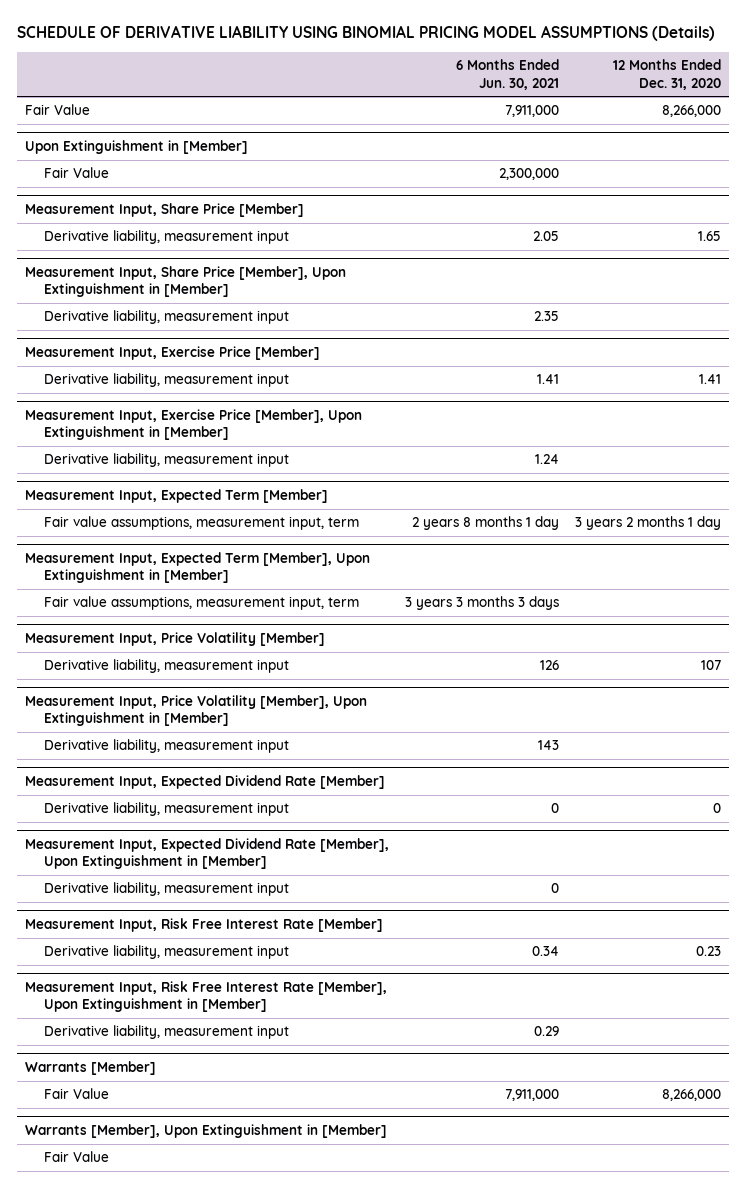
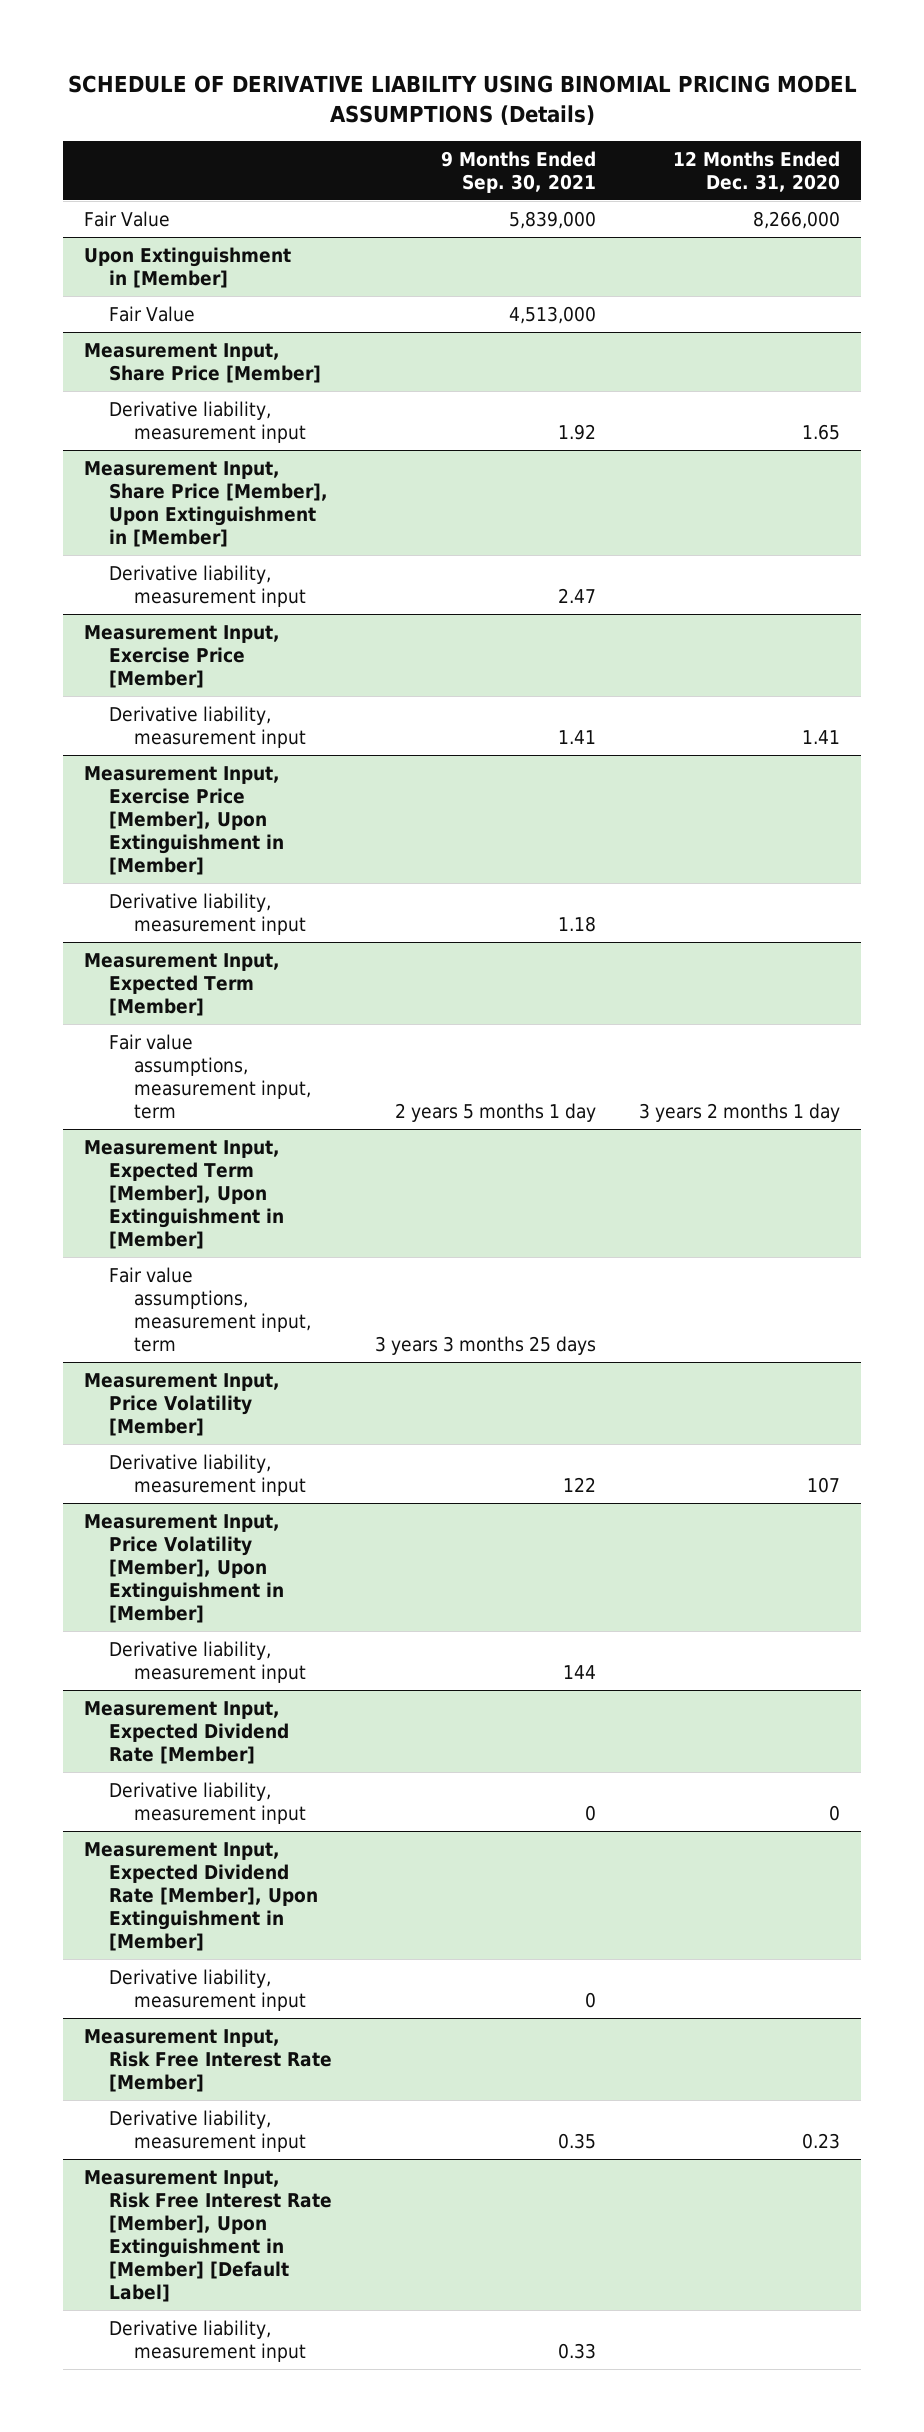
- | 6 Months Ended Jun. 30, 2021 | 12 Months Ended Dec. 31, 2020
+ | 9 Months Ended Sep. 30, 2021 | 12 Months Ended Dec. 31, 2020
- Measurement Input, Risk Free Interest Rate [Member], Upon Extinguishment in [Member]
+ Measurement Input, Risk Free Interest Rate [Member], Upon Extinguishment in [Member] [Default Label]
- Warrants [Member]
- Fair Value | 7,911,000 | 8,266,000
- Warrants [Member], Upon Extinguishment in [Member]
- Fair Value

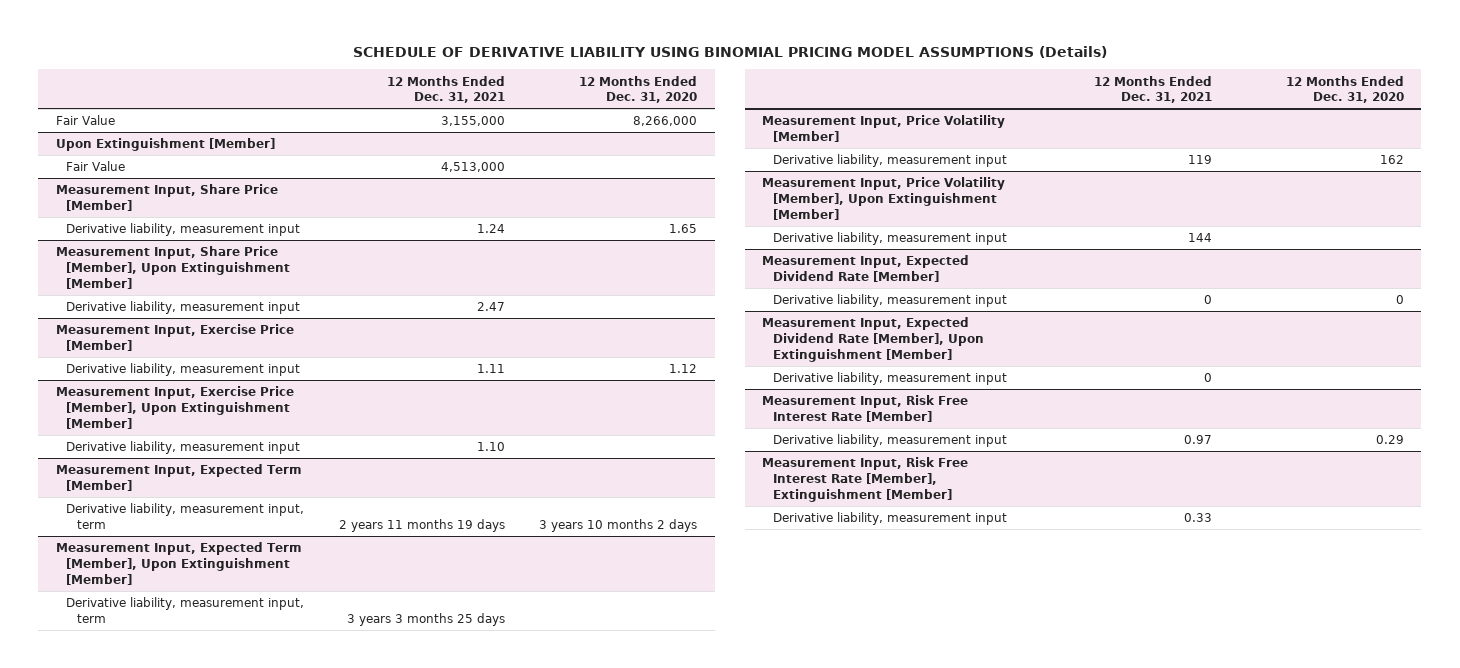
- | 9 Months Ended Sep. 30, 2021 | 12 Months Ended Dec. 31, 2020
+ | 12 Months Ended Dec. 31, 2021 | 12 Months Ended Dec. 31, 2020
- Upon Extinguishment in [Member]
+ Upon Extinguishment [Member]
- Measurement Input, Share Price [Member], Upon Extinguishment in [Member]
+ Measurement Input, Share Price [Member], Upon Extinguishment [Member]
@ Measurement Input, Exercise Price [Member]
- Derivative liability, measurement input | 1.41 | 1.41
- Measurement Input, Exercise Price [Member], Upon Extinguishment in [Member]
@ Measurement Input, Exercise Price [Member]
+ Derivative liability, measurement input | 1.11 | 1.12
+ Measurement Input, Exercise Price [Member], Upon Extinguishment [Member]
@ Measurement Input, Expected Term [Member]
- Fair value assumptions, measurement input, term | 2 years 5 months 1 day | 3 years 2 months 1 day
- Measurement Input, Expected Term [Member], Upon Extinguishment in [Member]
- Fair value assumptions, measurement input, term | 3 years 3 months 25 days |
@ Measurement Input, Expected Term [Member]
+ Derivative liability, measurement input, term | 2 years 11 months 19 days | 3 years 10 months 2 days
+ Measurement Input, Expected Term [Member], Upon Extinguishment [Member]
+ Derivative liability, measurement input, term | 3 years 3 months 25 days |
@ Measurement Input, Price Volatility [Member]
- Derivative liability, measurement input | 122 | 107
- Measurement Input, Price Volatility [Member], Upon Extinguishment in [Member]
@ Measurement Input, Price Volatility [Member]
+ Derivative liability, measurement input | 119 | 162
+ Measurement Input, Price Volatility [Member], Upon Extinguishment [Member]
- Measurement Input, Expected Dividend Rate [Member], Upon Extinguishment in [Member]
+ Measurement Input, Expected Dividend Rate [Member], Upon Extinguishment [Member]
@ Measurement Input, Risk Free Interest Rate [Member]
- Derivative liability, measurement input | 0.35 | 0.23
- Measurement Input, Risk Free Interest Rate [Member], Upon Extinguishment in [Member] [Default Label]
@ Measurement Input, Risk Free Interest Rate [Member]
+ Derivative liability, measurement input | 0.97 | 0.29
+ Measurement Input, Risk Free Interest Rate [Member], Extinguishment [Member]

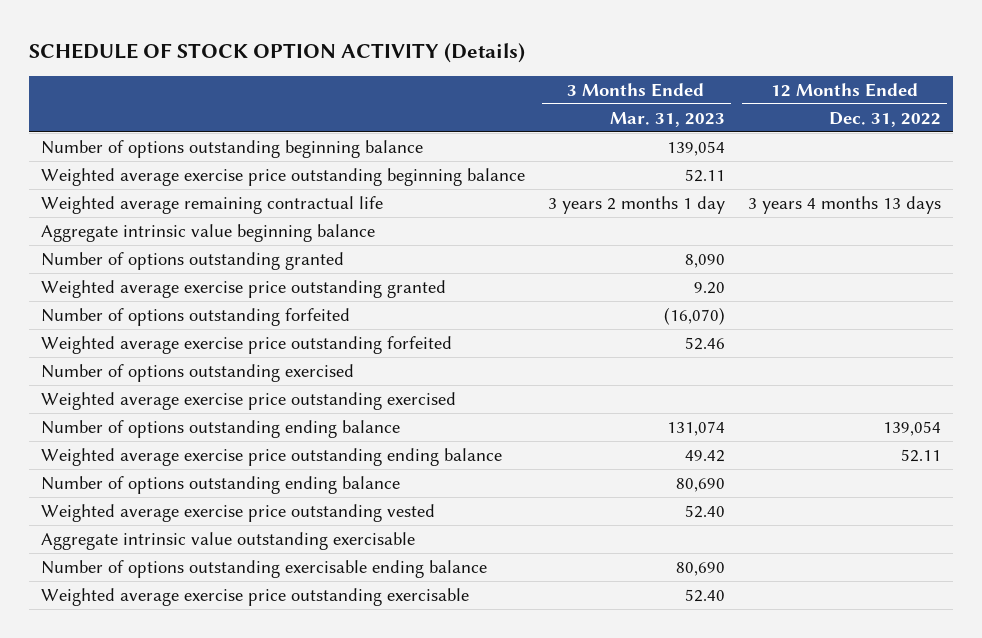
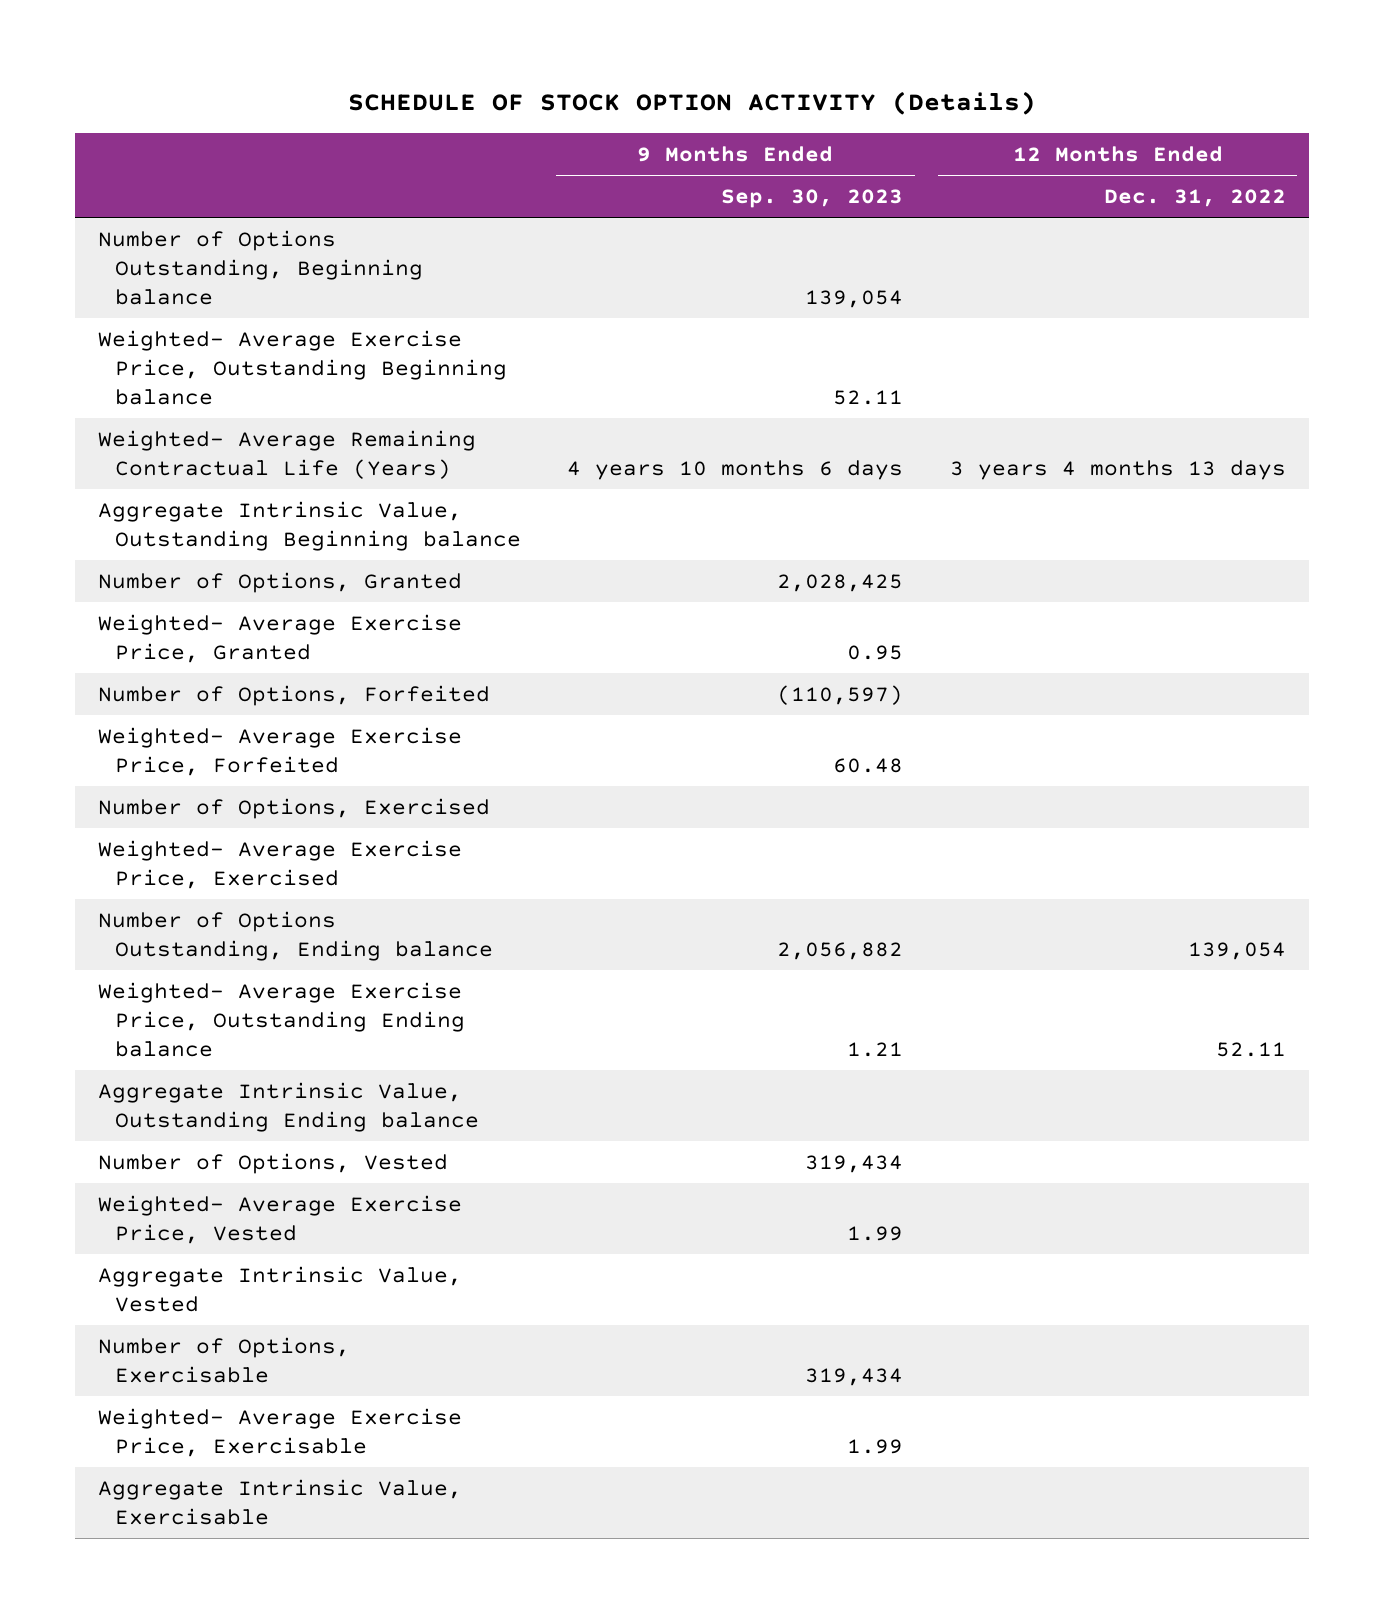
- | 3 Months Ended Mar. 31, 2023 | 12 Months Ended Dec. 31, 2022
+ | 9 Months Ended Sep. 30, 2023 | 12 Months Ended Dec. 31, 2022
- Number of options outstanding beginning balance | 139,054 |
- Weighted average exercise price outstanding beginning balance | 52.11 |
- Weighted average remaining contractual life | 3 years 2 months 1 day | 3 years 4 months 13 days
- Aggregate intrinsic value beginning balance
- Number of options outstanding granted | 8,090 |
- Weighted average exercise price outstanding granted | 9.20 |
- Number of options outstanding forfeited | (16,070) |
- Weighted average exercise price outstanding forfeited | 52.46 |
- Number of options outstanding exercised
- Weighted average exercise price outstanding exercised
- Number of options outstanding ending balance | 131,074 | 139,054
- Weighted average exercise price outstanding ending balance | 49.42 | 52.11
- Number of options outstanding ending balance | 80,690 |
- Weighted average exercise price outstanding vested | 52.40 |
- Aggregate intrinsic value outstanding exercisable
- Number of options outstanding exercisable ending balance | 80,690 |
- Weighted average exercise price outstanding exercisable | 52.40 |
+ Number of Options Outstanding, Beginning balance | 139,054 |
+ Weighted- Average Exercise Price, Outstanding Beginning balance | 52.11 |
+ Weighted- Average Remaining Contractual Life (Years) | 4 years 10 months 6 days | 3 years 4 months 13 days
+ Aggregate Intrinsic Value, Outstanding Beginning balance
+ Number of Options, Granted | 2,028,425 |
+ Weighted- Average Exercise Price, Granted | 0.95 |
+ Number of Options, Forfeited | (110,597) |
+ Weighted- Average Exercise Price, Forfeited | 60.48 |
+ Number of Options, Exercised
+ Weighted- Average Exercise Price, Exercised
+ Number of Options Outstanding, Ending balance | 2,056,882 | 139,054
+ Weighted- Average Exercise Price, Outstanding Ending balance | 1.21 | 52.11
+ Aggregate Intrinsic Value, Outstanding Ending balance
+ Number of Options, Vested | 319,434 |
+ Weighted- Average Exercise Price, Vested | 1.99 |
+ Aggregate Intrinsic Value, Vested
+ Number of Options, Exercisable | 319,434 |
+ Weighted- Average Exercise Price, Exercisable | 1.99 |
+ Aggregate Intrinsic Value, Exercisable

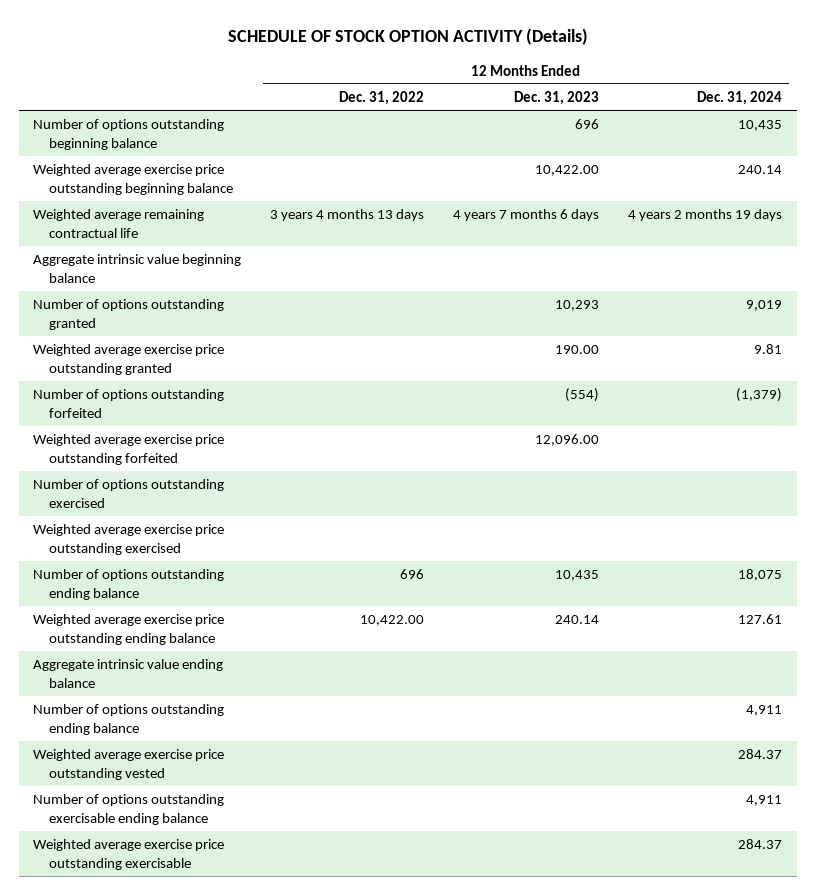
- | 9 Months Ended Sep. 30, 2023 | 12 Months Ended Dec. 31, 2022
+ | 12 Months Ended Dec. 31, 2022 | 12 Months Ended Dec. 31, 2023 | 12 Months Ended Dec. 31, 2024
- Number of Options Outstanding, Beginning balance | 139,054 |
- Weighted- Average Exercise Price, Outstanding Beginning balance | 52.11 |
- Weighted- Average Remaining Contractual Life (Years) | 4 years 10 months 6 days | 3 years 4 months 13 days
- Aggregate Intrinsic Value, Outstanding Beginning balance
- Number of Options, Granted | 2,028,425 |
- Weighted- Average Exercise Price, Granted | 0.95 |
- Number of Options, Forfeited | (110,597) |
- Weighted- Average Exercise Price, Forfeited | 60.48 |
- Number of Options, Exercised
- Weighted- Average Exercise Price, Exercised
- Number of Options Outstanding, Ending balance | 2,056,882 | 139,054
- Weighted- Average Exercise Price, Outstanding Ending balance | 1.21 | 52.11
- Aggregate Intrinsic Value, Outstanding Ending balance
- Number of Options, Vested | 319,434 |
- Weighted- Average Exercise Price, Vested | 1.99 |
- Aggregate Intrinsic Value, Vested
- Number of Options, Exercisable | 319,434 |
- Weighted- Average Exercise Price, Exercisable | 1.99 |
- Aggregate Intrinsic Value, Exercisable
+ Number of options outstanding beginning balance | | 696 | 10,435
+ Weighted average exercise price outstanding beginning balance | | 10,422.00 | 240.14
+ Weighted average remaining contractual life | 3 years 4 months 13 days | 4 years 7 months 6 days | 4 years 2 months 19 days
+ Aggregate intrinsic value beginning balance
+ Number of options outstanding granted | | 10,293 | 9,019
+ Weighted average exercise price outstanding granted | | 190.00 | 9.81
+ Number of options outstanding forfeited | | (554) | (1,379)
+ Weighted average exercise price outstanding forfeited | | 12,096.00 |
+ Number of options outstanding exercised
+ Weighted average exercise price outstanding exercised
+ Number of options outstanding ending balance | 696 | 10,435 | 18,075
+ Weighted average exercise price outstanding ending balance | 10,422.00 | 240.14 | 127.61
+ Aggregate intrinsic value ending balance
+ Number of options outstanding ending balance | | | 4,911
+ Weighted average exercise price outstanding vested | | | 284.37
+ Number of options outstanding exercisable ending balance | | | 4,911
+ Weighted average exercise price outstanding exercisable | | | 284.37

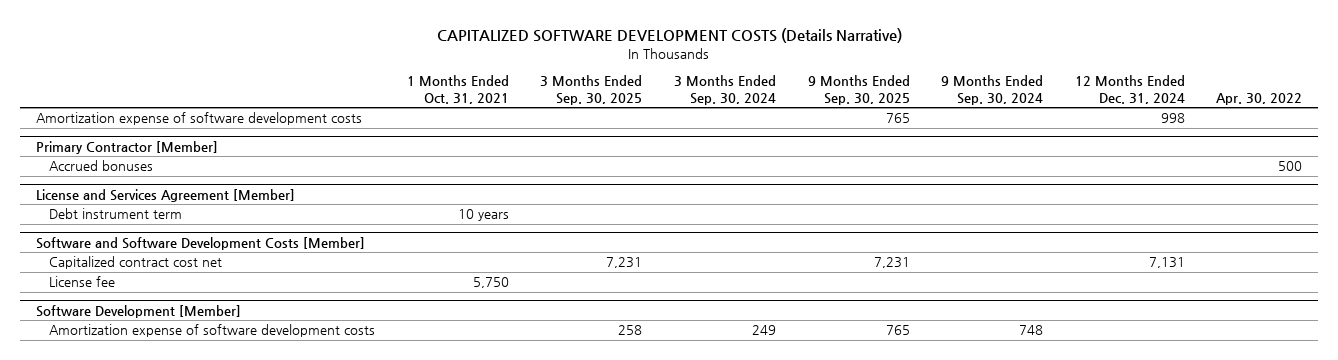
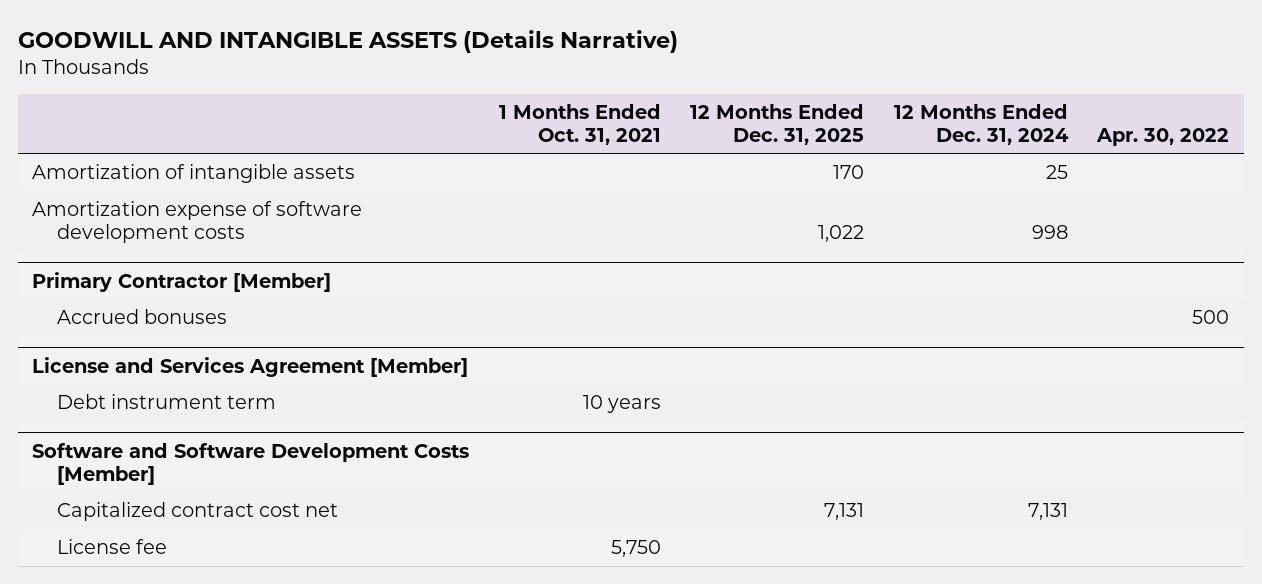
- CAPITALIZED SOFTWARE DEVELOPMENT COSTS (Details Narrative)
+ GOODWILL AND INTANGIBLE ASSETS (Details Narrative)
- | 1 Months Ended Oct. 31, 2021 | 3 Months Ended Sep. 30, 2025 | 3 Months Ended Sep. 30, 2024 | 9 Months Ended Sep. 30, 2025 | 9 Months Ended Sep. 30, 2024 | 12 Months Ended Dec. 31, 2024 | Apr. 30, 2022
+ | 1 Months Ended Oct. 31, 2021 | 12 Months Ended Dec. 31, 2025 | 12 Months Ended Dec. 31, 2024 | Apr. 30, 2022
+ Amortization of intangible assets | | 170 | 25 |
- Software Development [Member]
- Amortization expense of software development costs | | 258 | 249 | 765 | 748 | |

